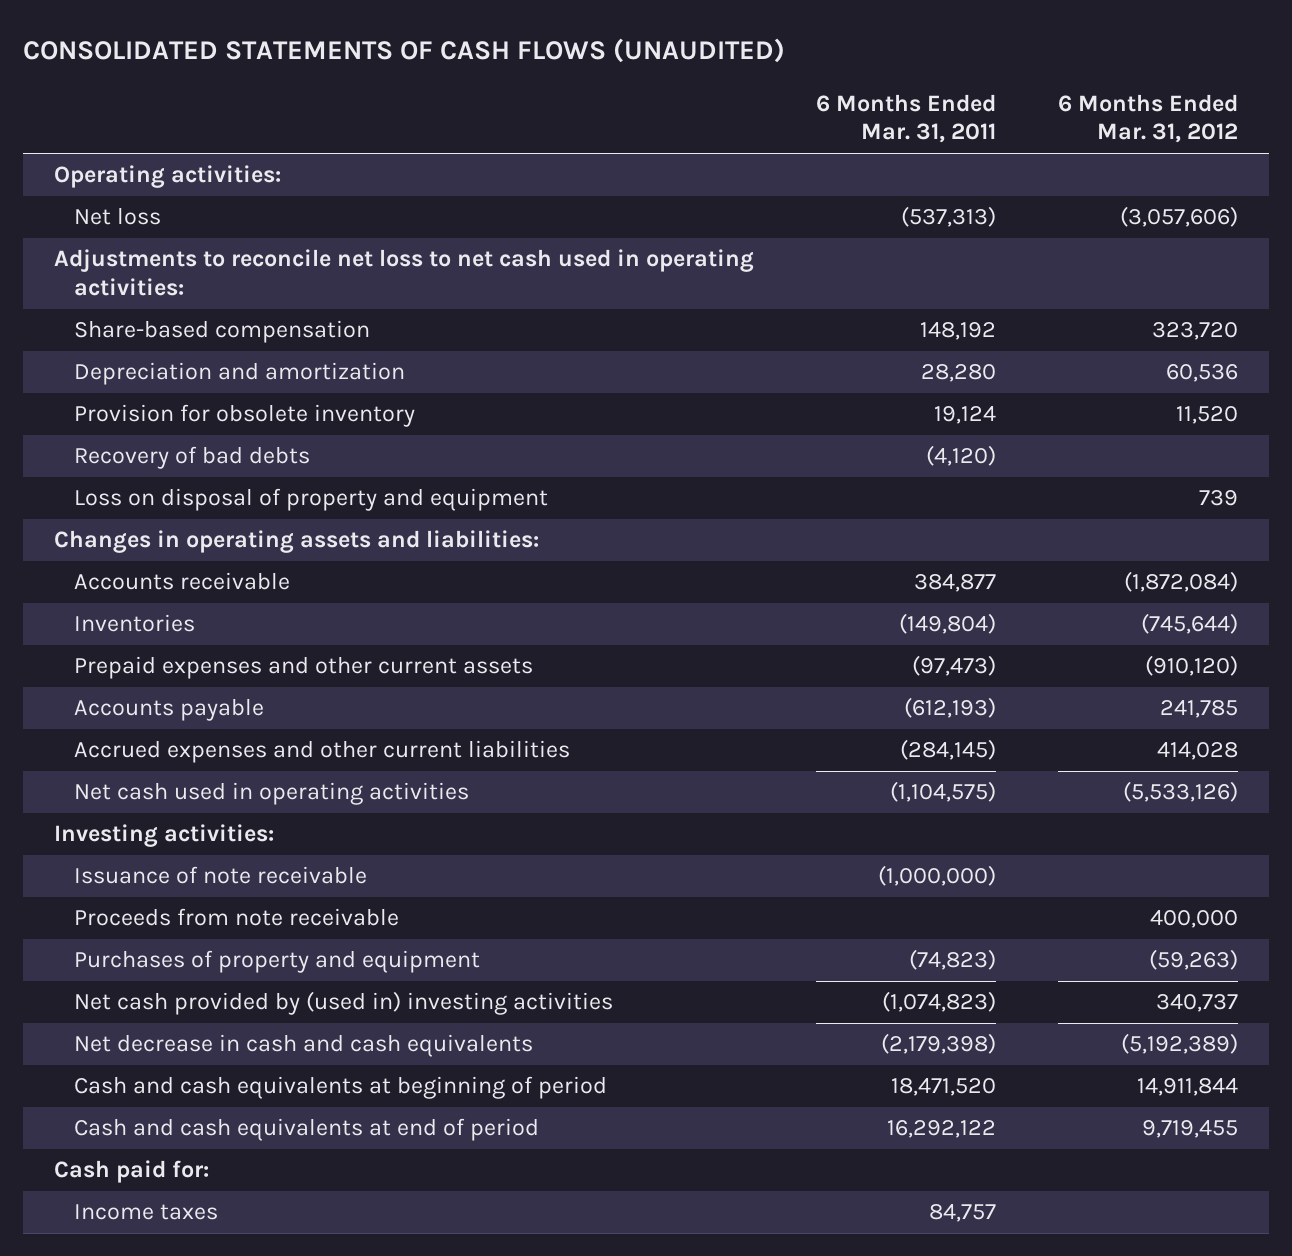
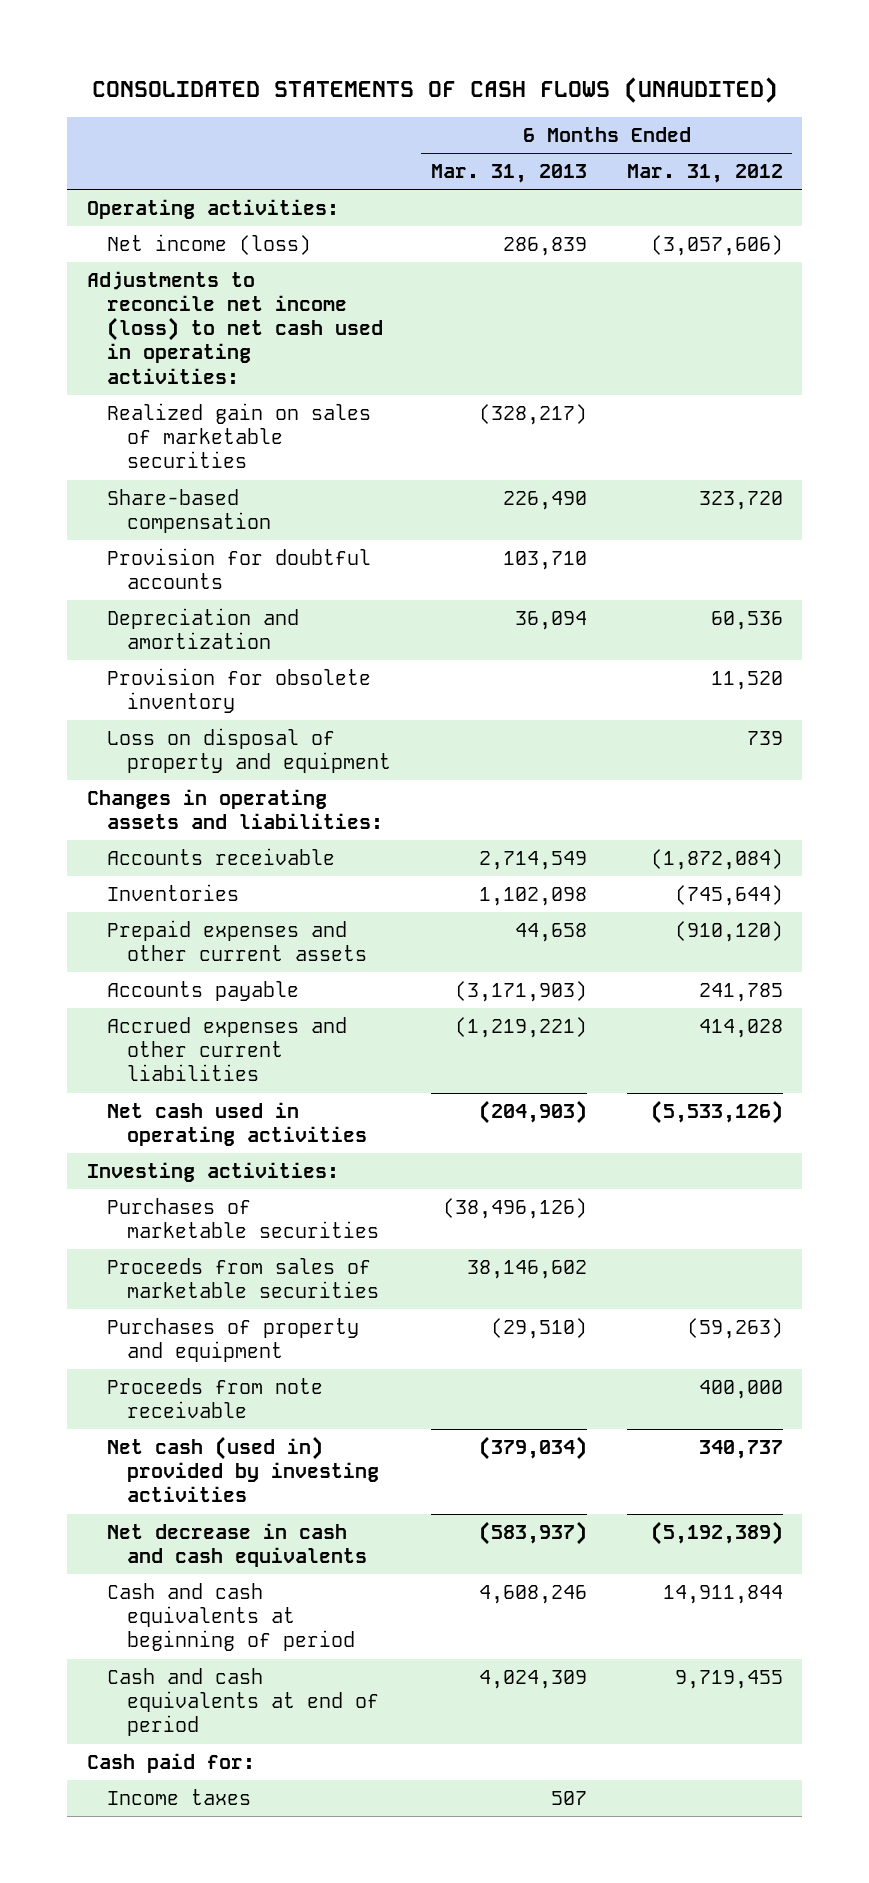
- | 6 Months Ended Mar. 31, 2011 | 6 Months Ended Mar. 31, 2012
+ | 6 Months Ended Mar. 31, 2013 | 6 Months Ended Mar. 31, 2012
- Net loss | (537,313) | (3,057,606)
- Adjustments to reconcile net loss to net cash used in operating activities:
+ Net income (loss) | 286,839 | (3,057,606)
+ Adjustments to reconcile net income (loss) to net cash used in operating activities:
+ Realized gain on sales of marketable securities | (328,217) |
+ Provision for doubtful accounts | 103,710 |
- Recovery of bad debts | (4,120) |
- Issuance of note receivable | (1,000,000) |
+ Purchases of marketable securities | (38,496,126) |
+ Proceeds from sales of marketable securities | 38,146,602 |
- Net cash provided by (used in) investing activities | (1,074,823) | 340,737
moved down: Proceeds from note receivable | | 400,000
+ Net cash (used in) provided by investing activities | (379,034) | 340,737

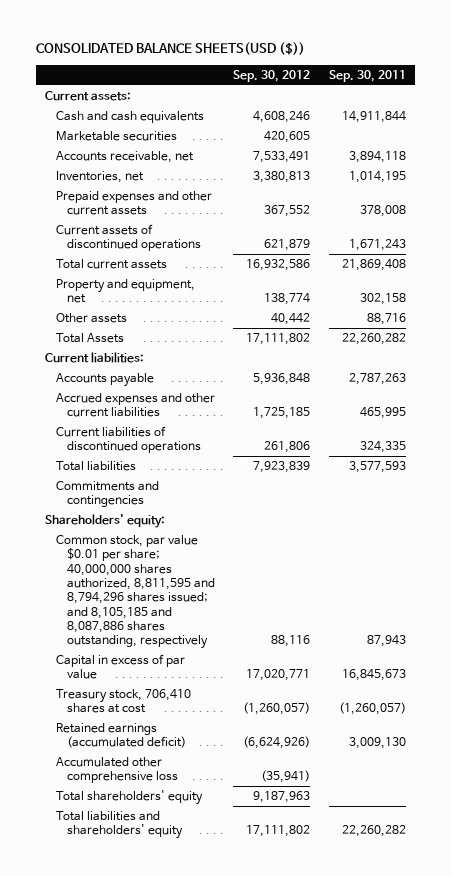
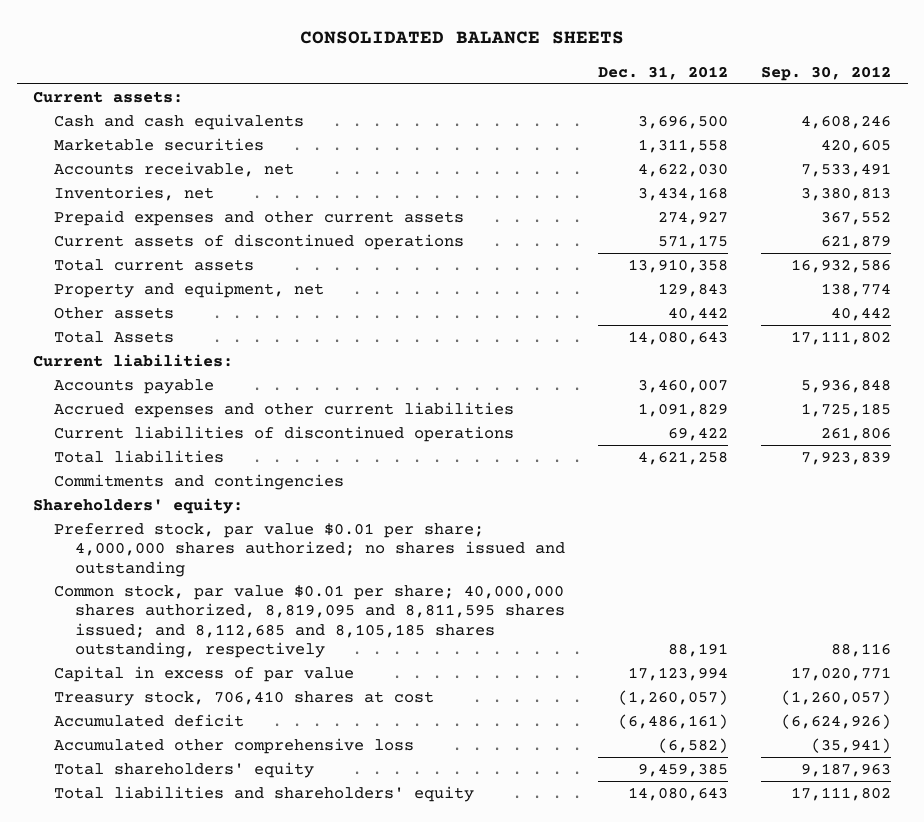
- CONSOLIDATED BALANCE SHEETS(USD ($))
+ CONSOLIDATED BALANCE SHEETS
- | Sep. 30, 2012 | Sep. 30, 2011
+ | Dec. 31, 2012 | Sep. 30, 2012
- Common stock, par value $0.01 per share; 40,000,000 shares authorized, 8,811,595 and 8,794,296 shares issued; and 8,105,185 and 8,087,886 shares outstanding, respectively | 88,116 | 87,943
+ Preferred stock, par value $0.01 per share; 4,000,000 shares authorized; no shares issued and outstanding
+ Common stock, par value $0.01 per share; 40,000,000 shares authorized, 8,819,095 and 8,811,595 shares issued; and 8,112,685 and 8,105,185 shares outstanding, respectively | 88,191 | 88,116
- Retained earnings (accumulated deficit) | (6,624,926) | 3,009,130
+ Accumulated deficit | (6,486,161) | (6,624,926)

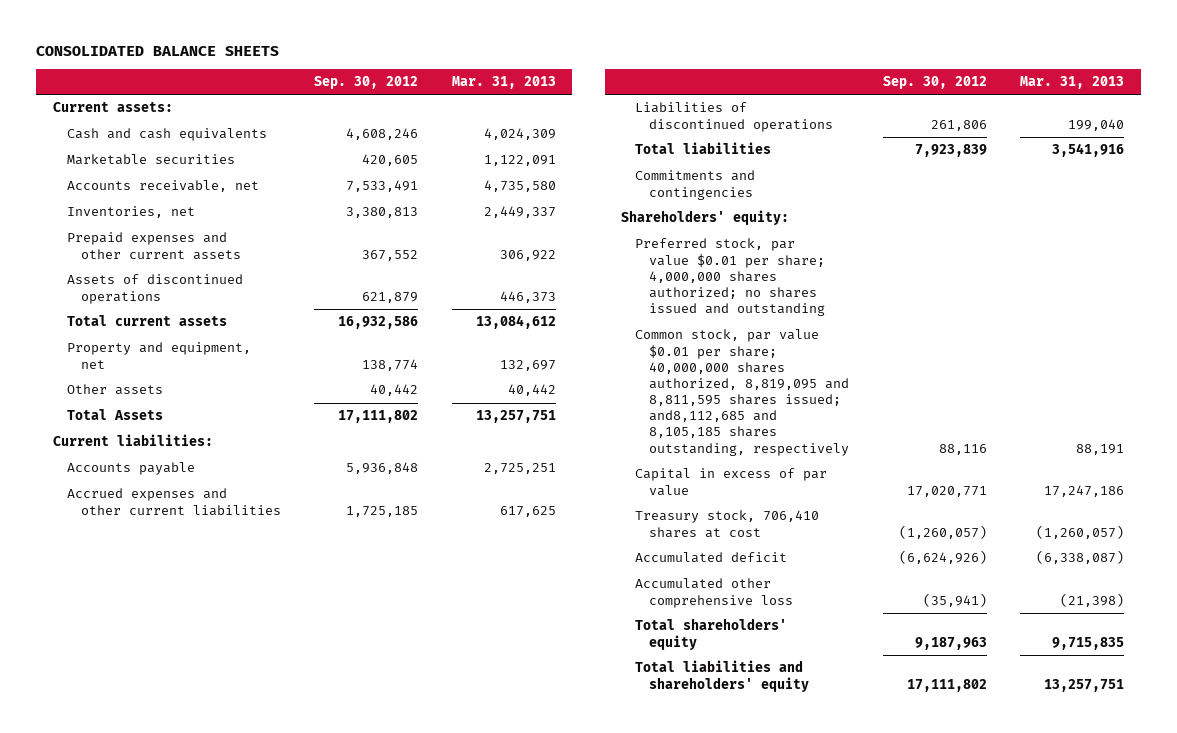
- | Dec. 31, 2012 | Sep. 30, 2012
+ | Sep. 30, 2012 | Mar. 31, 2013
- Current assets of discontinued operations | 571,175 | 621,879
+ Assets of discontinued operations | 621,879 | 446,373
- Current liabilities of discontinued operations | 69,422 | 261,806
+ Liabilities of discontinued operations | 261,806 | 199,040
- Common stock, par value $0.01 per share; 40,000,000 shares authorized, 8,819,095 and 8,811,595 shares issued; and 8,112,685 and 8,105,185 shares outstanding, respectively | 88,191 | 88,116
+ Common stock, par value $0.01 per share; 40,000,000 shares authorized, 8,819,095 and 8,811,595 shares issued; and8,112,685 and 8,105,185 shares outstanding, respectively | 88,116 | 88,191

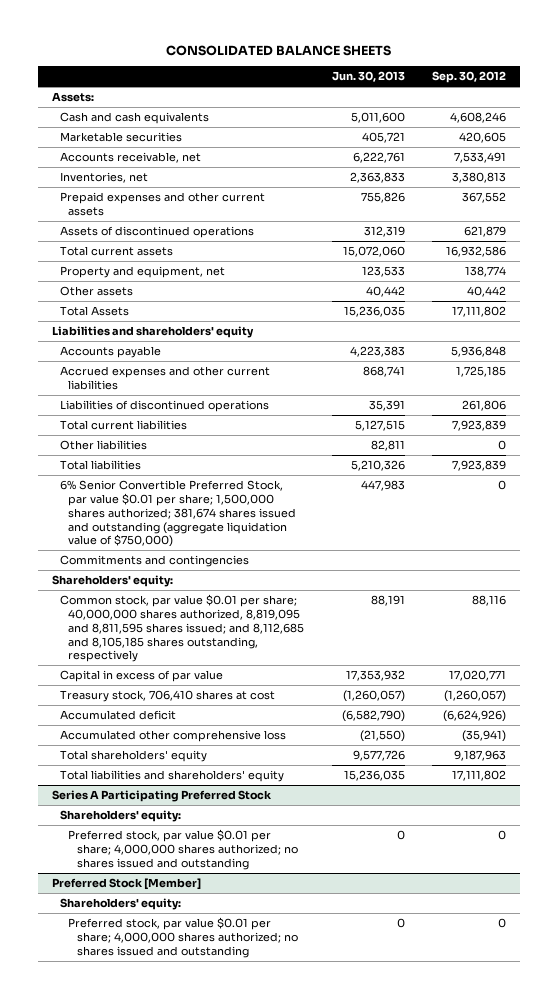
- | Sep. 30, 2012 | Mar. 31, 2013
+ | Jun. 30, 2013 | Sep. 30, 2012
- Current assets:
+ Assets:
- Current liabilities:
+ Liabilities and shareholders' equity
+ Total current liabilities | 5,127,515 | 7,923,839
+ Other liabilities | 82,811 | 0
+ 6% Senior Convertible Preferred Stock, par value $0.01 per share; 1,500,000 shares authorized; 381,674 shares issued and outstanding (aggregate liquidation value of $750,000) | 447,983 | 0
- Preferred stock, par value $0.01 per share; 4,000,000 shares authorized; no shares issued and outstanding
- Common stock, par value $0.01 per share; 40,000,000 shares authorized, 8,819,095 and 8,811,595 shares issued; and8,112,685 and 8,105,185 shares outstanding, respectively | 88,116 | 88,191
+ Common stock, par value $0.01 per share; 40,000,000 shares authorized, 8,819,095 and 8,811,595 shares issued; and 8,112,685 and 8,105,185 shares outstanding, respectively | 88,191 | 88,116
+ Series A Participating Preferred Stock
+ Shareholders' equity:
+ Preferred stock, par value $0.01 per share; 4,000,000 shares authorized; no shares issued and outstanding | 0 | 0
+ Preferred Stock [Member]
+ Shareholders' equity:
+ Preferred stock, par value $0.01 per share; 4,000,000 shares authorized; no shares issued and outstanding | 0 | 0

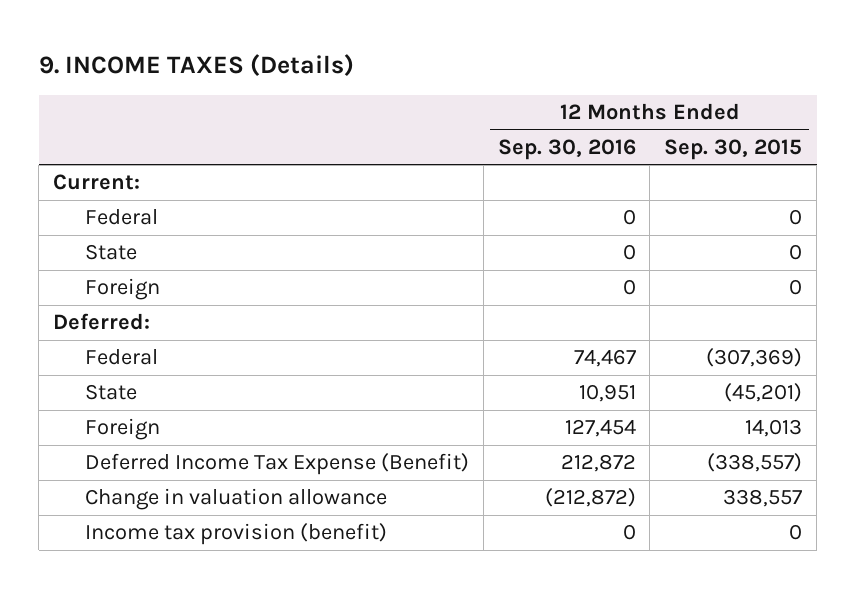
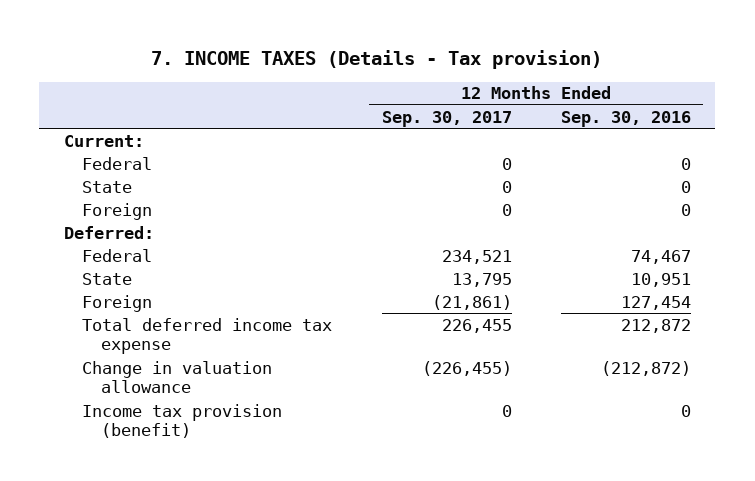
- 9. INCOME TAXES (Details)
+ 7. INCOME TAXES (Details - Tax provision)
- | 12 Months Ended Sep. 30, 2016 | 12 Months Ended Sep. 30, 2015
+ | 12 Months Ended Sep. 30, 2017 | 12 Months Ended Sep. 30, 2016
- Deferred Income Tax Expense (Benefit) | 212,872 | (338,557)
+ Total deferred income tax expense | 226,455 | 212,872

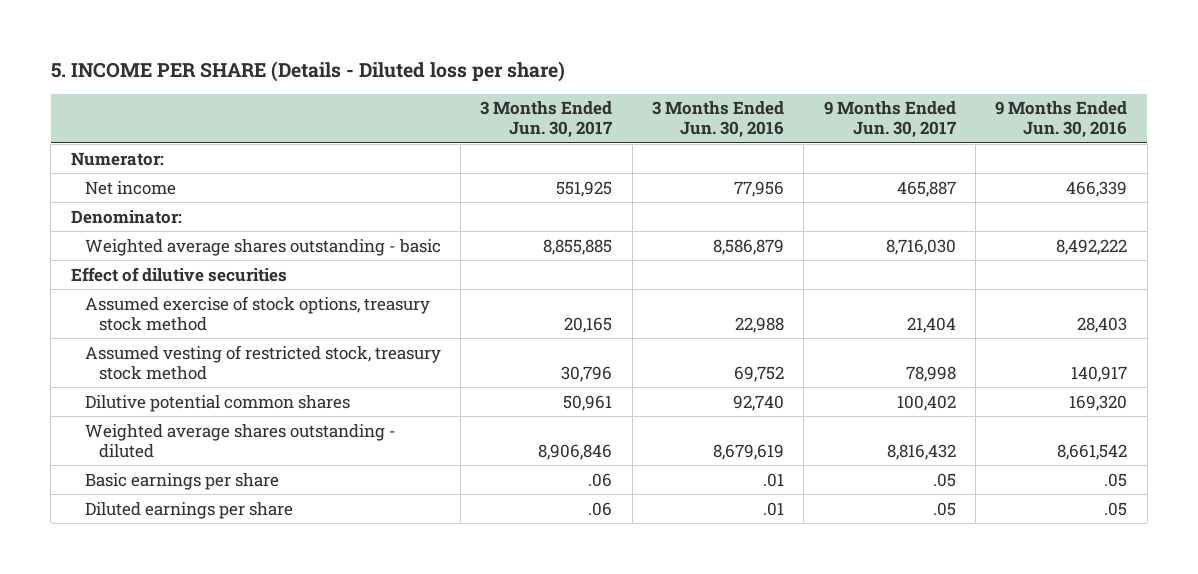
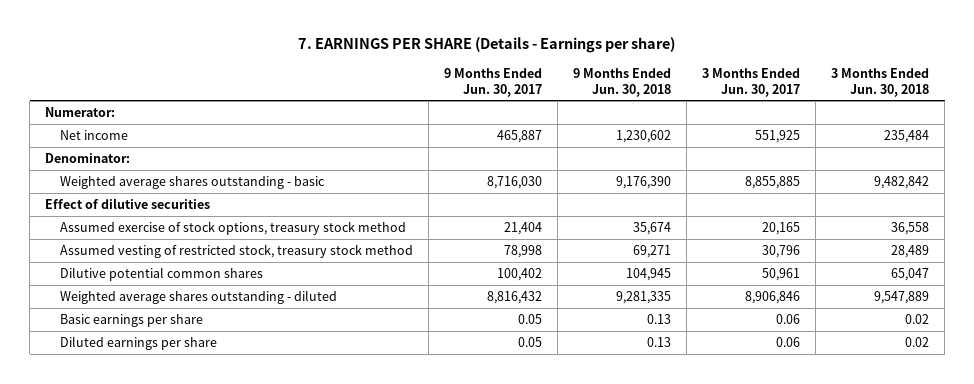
- 5. INCOME PER SHARE (Details - Diluted loss per share)
+ 7. EARNINGS PER SHARE (Details - Earnings per share)
- | 3 Months Ended Jun. 30, 2017 | 3 Months Ended Jun. 30, 2016 | 9 Months Ended Jun. 30, 2017 | 9 Months Ended Jun. 30, 2016
+ | 9 Months Ended Jun. 30, 2017 | 9 Months Ended Jun. 30, 2018 | 3 Months Ended Jun. 30, 2017 | 3 Months Ended Jun. 30, 2018
- Basic earnings per share | .06 | .01 | .05 | .05
- Diluted earnings per share | .06 | .01 | .05 | .05
+ Basic earnings per share | 0.05 | 0.13 | 0.06 | 0.02
+ Diluted earnings per share | 0.05 | 0.13 | 0.06 | 0.02

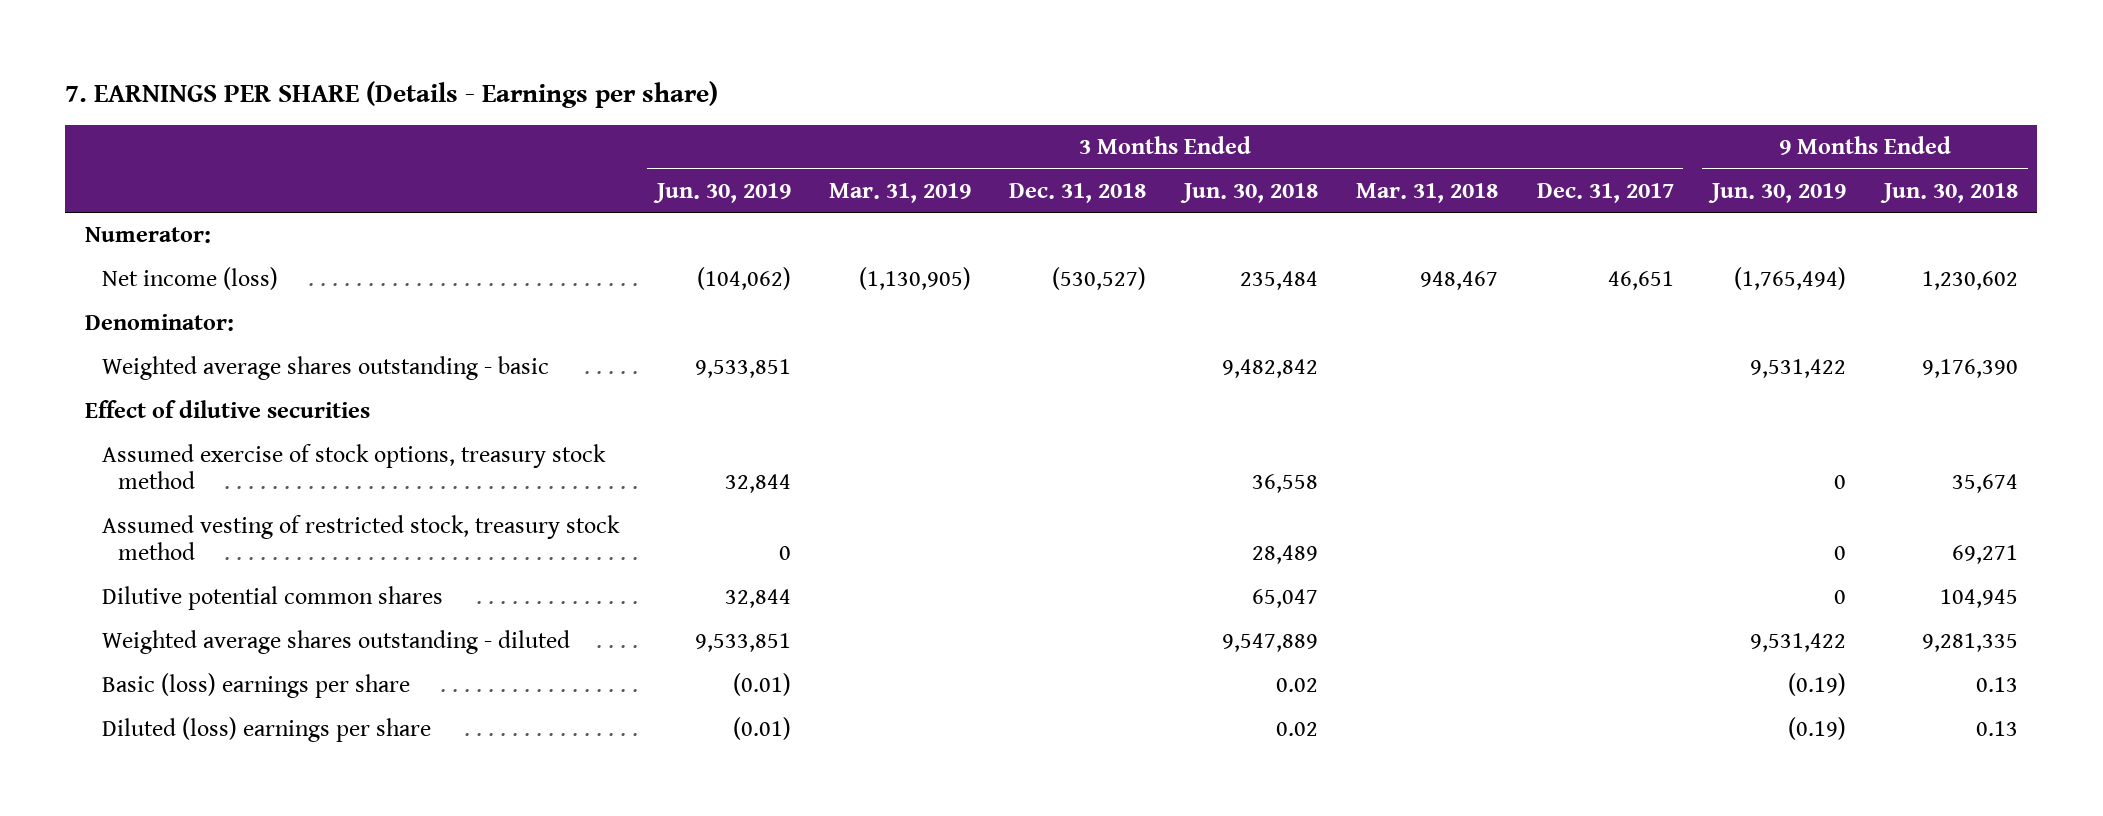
- | 9 Months Ended Jun. 30, 2017 | 9 Months Ended Jun. 30, 2018 | 3 Months Ended Jun. 30, 2017 | 3 Months Ended Jun. 30, 2018
+ | 3 Months Ended Jun. 30, 2019 | 3 Months Ended Mar. 31, 2019 | 3 Months Ended Dec. 31, 2018 | 3 Months Ended Jun. 30, 2018 | 3 Months Ended Mar. 31, 2018 | 3 Months Ended Dec. 31, 2017 | 9 Months Ended Jun. 30, 2019 | 9 Months Ended Jun. 30, 2018
- Net income | 465,887 | 1,230,602 | 551,925 | 235,484
+ Net income (loss) | (104,062) | (1,130,905) | (530,527) | 235,484 | 948,467 | 46,651 | (1,765,494) | 1,230,602
- Basic earnings per share | 0.05 | 0.13 | 0.06 | 0.02
- Diluted earnings per share | 0.05 | 0.13 | 0.06 | 0.02
+ Basic (loss) earnings per share | (0.01) | | | 0.02 | | | (0.19) | 0.13
+ Diluted (loss) earnings per share | (0.01) | | | 0.02 | | | (0.19) | 0.13

